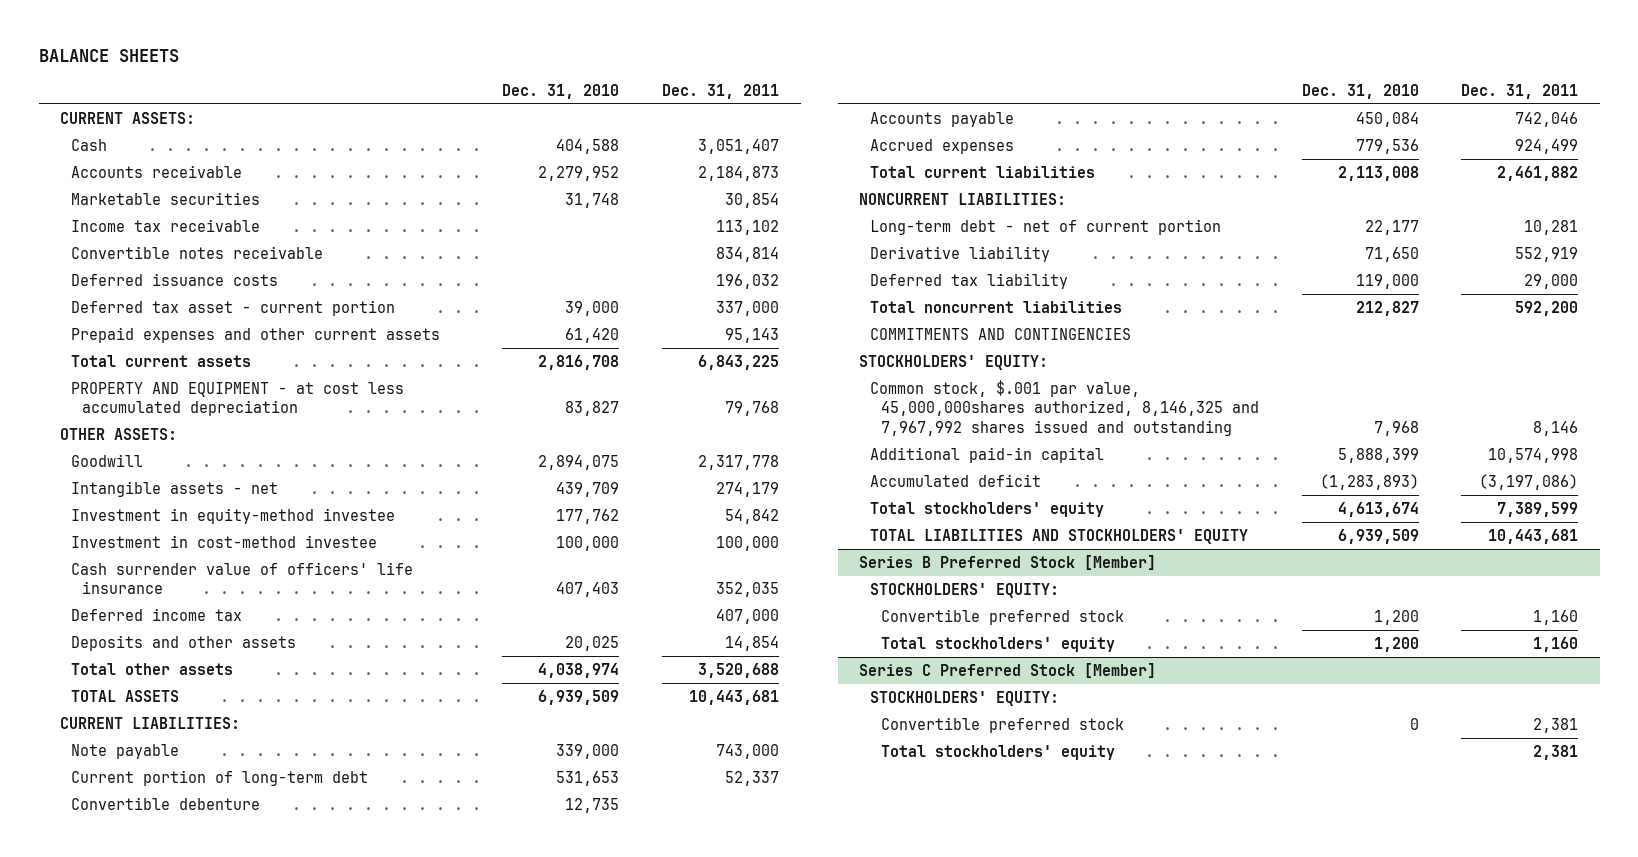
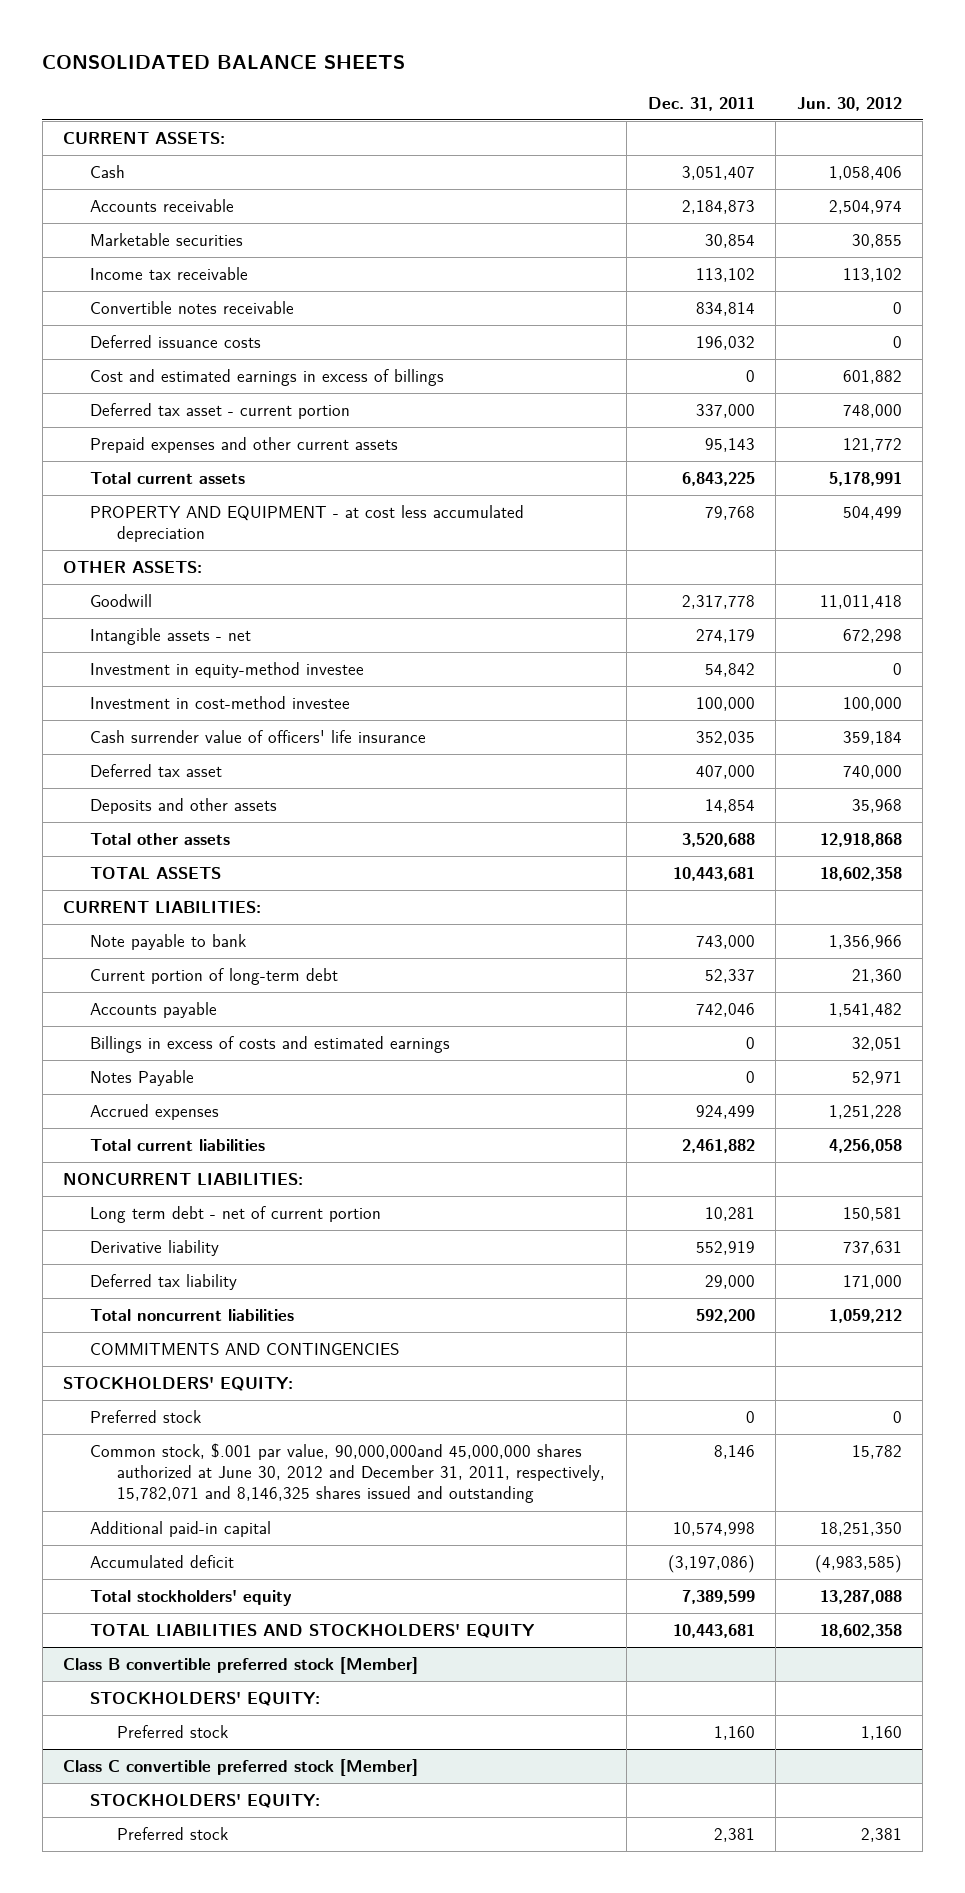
- BALANCE SHEETS
+ CONSOLIDATED BALANCE SHEETS
- | Dec. 31, 2010 | Dec. 31, 2011
+ | Dec. 31, 2011 | Jun. 30, 2012
+ Cost and estimated earnings in excess of billings | 0 | 601,882
- Deferred income tax | | 407,000
+ Deferred tax asset | 407,000 | 740,000
- Note payable | 339,000 | 743,000
+ Note payable to bank | 743,000 | 1,356,966
- Convertible debenture | 12,735 |
+ Billings in excess of costs and estimated earnings | 0 | 32,051
+ Notes Payable | 0 | 52,971
- Long-term debt - net of current portion | 22,177 | 10,281
+ Long term debt - net of current portion | 10,281 | 150,581
- Common stock, $.001 par value, 45,000,000shares authorized, 8,146,325 and 7,967,992 shares issued and outstanding | 7,968 | 8,146
+ Preferred stock | 0 | 0
+ Common stock, $.001 par value, 90,000,000and 45,000,000 shares authorized at June 30, 2012 and December 31, 2011, respectively, 15,782,071 and 8,146,325 shares issued and outstanding | 8,146 | 15,782
- Series B Preferred Stock [Member]
+ Class B convertible preferred stock [Member]
- Convertible preferred stock | 1,200 | 1,160
- Total stockholders' equity | 1,200 | 1,160
- Series C Preferred Stock [Member]
+ Preferred stock | 1,160 | 1,160
+ Class C convertible preferred stock [Member]
- Convertible preferred stock | 0 | 2,381
- Total stockholders' equity | | 2,381
+ Preferred stock | 2,381 | 2,381

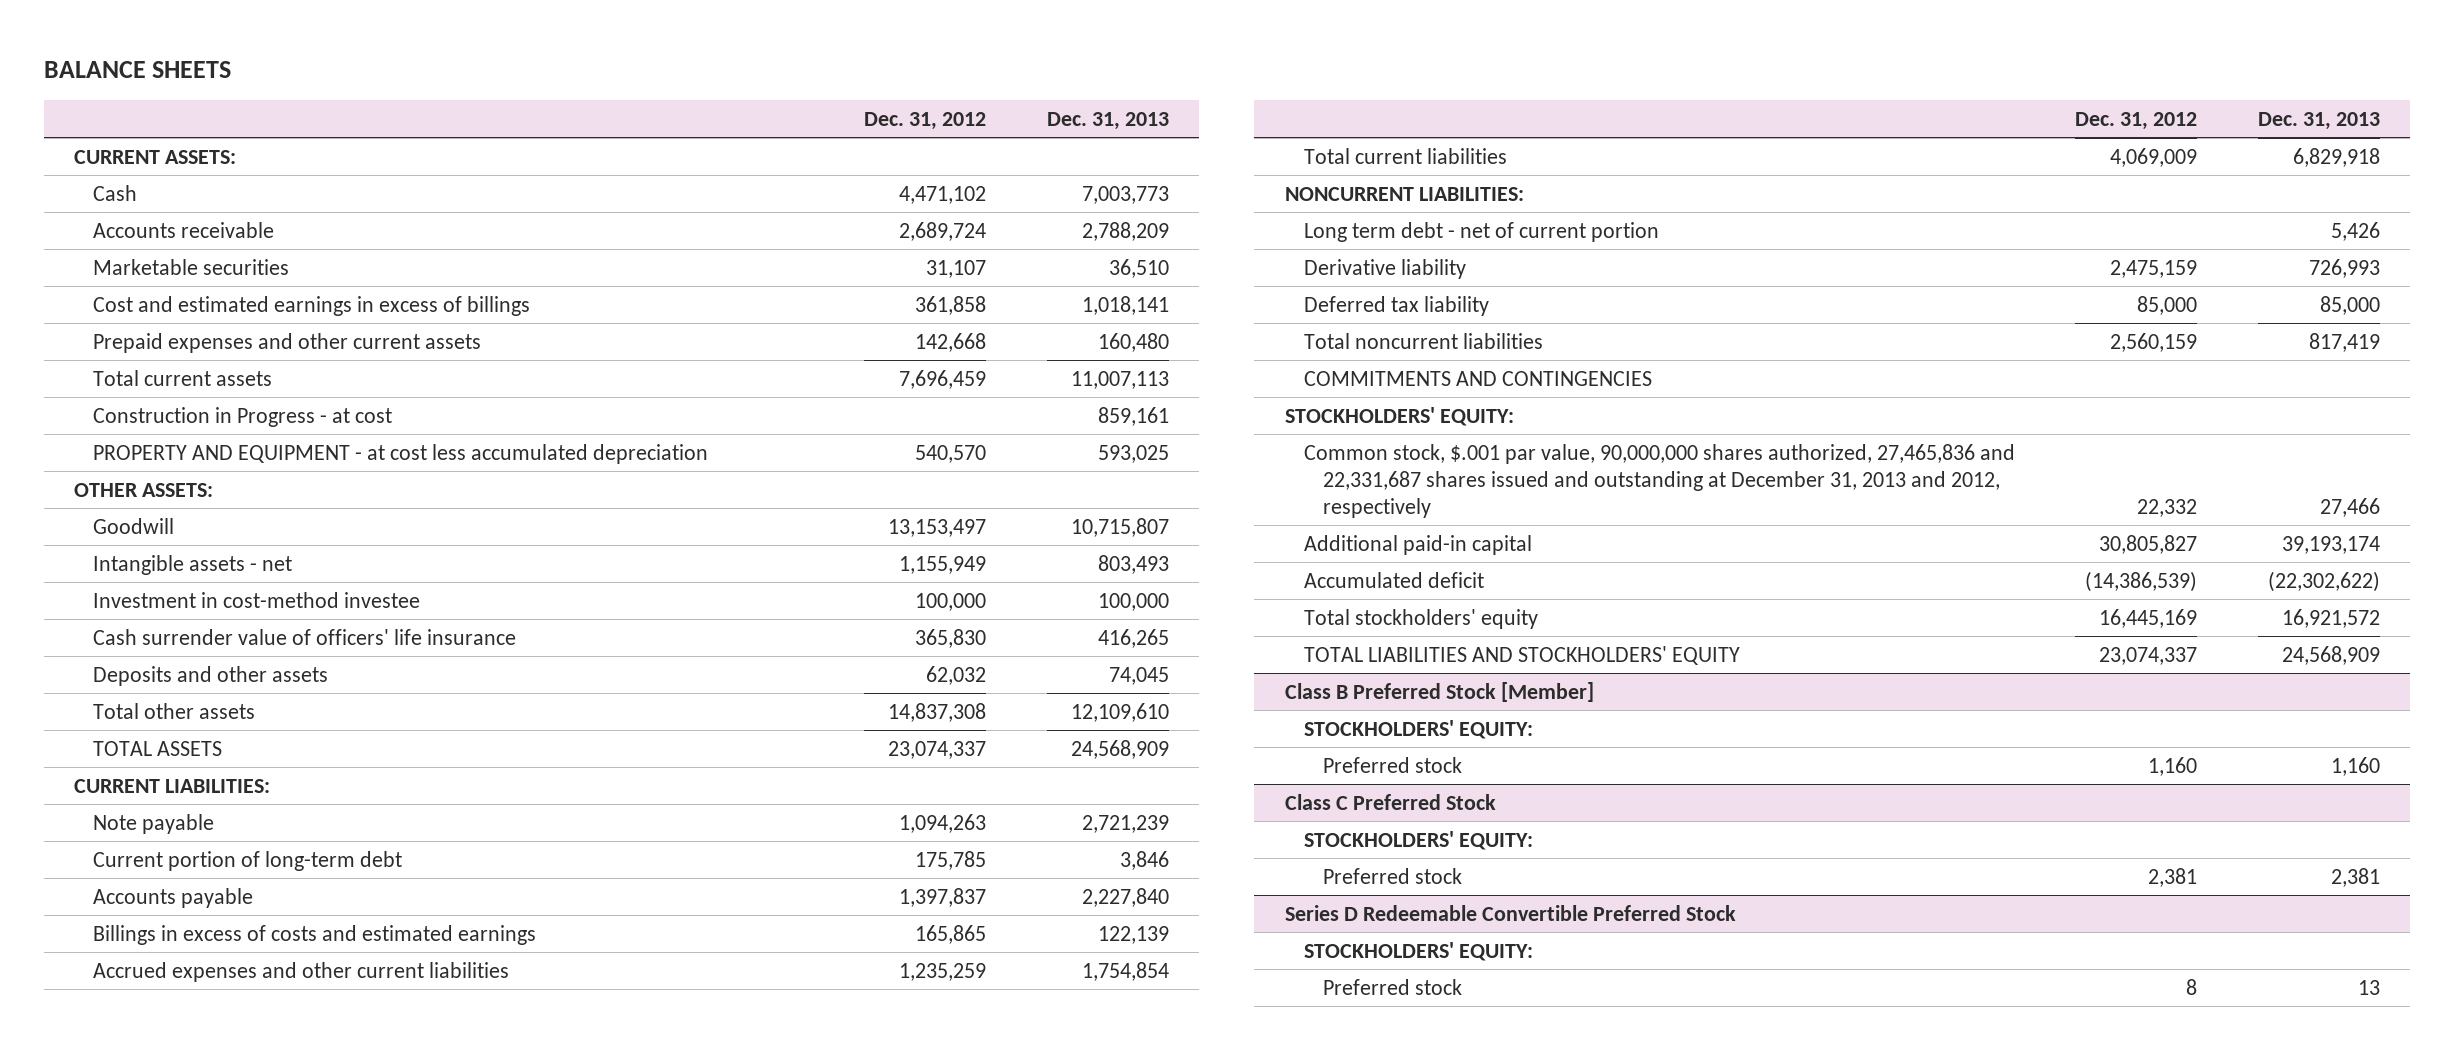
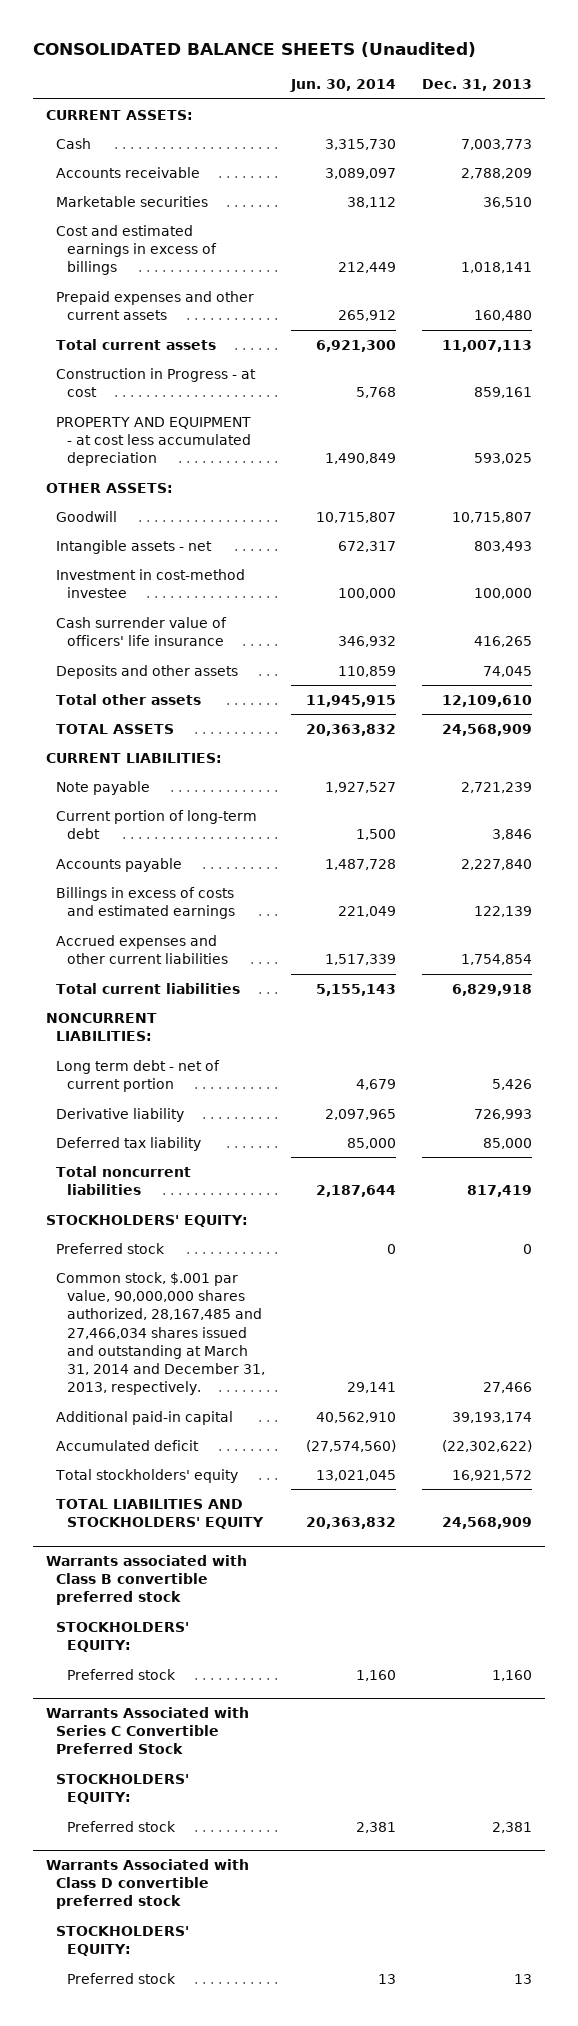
- BALANCE SHEETS
+ CONSOLIDATED BALANCE SHEETS (Unaudited)
- | Dec. 31, 2012 | Dec. 31, 2013
+ | Jun. 30, 2014 | Dec. 31, 2013
- COMMITMENTS AND CONTINGENCIES
- Common stock, $.001 par value, 90,000,000 shares authorized, 27,465,836 and 22,331,687 shares issued and outstanding at December 31, 2013 and 2012, respectively | 22,332 | 27,466
+ Preferred stock | 0 | 0
+ Common stock, $.001 par value, 90,000,000 shares authorized, 28,167,485 and 27,466,034 shares issued and outstanding at March 31, 2014 and December 31, 2013, respectively. | 29,141 | 27,466
- Class B Preferred Stock [Member]
+ Warrants associated with Class B convertible preferred stock
- Class C Preferred Stock
+ Warrants Associated with Series C Convertible Preferred Stock
- Series D Redeemable Convertible Preferred Stock
+ Warrants Associated with Class D convertible preferred stock

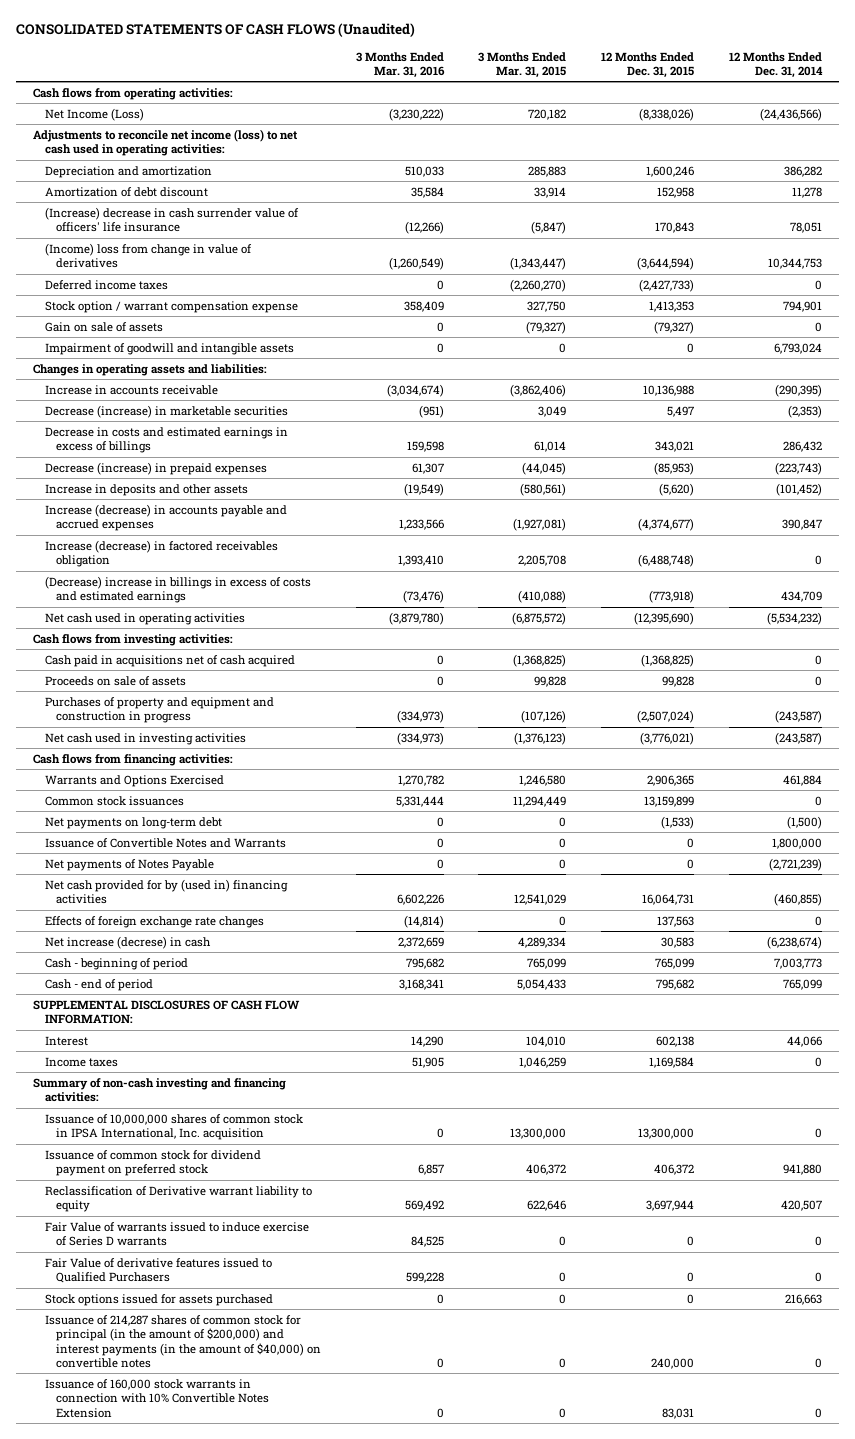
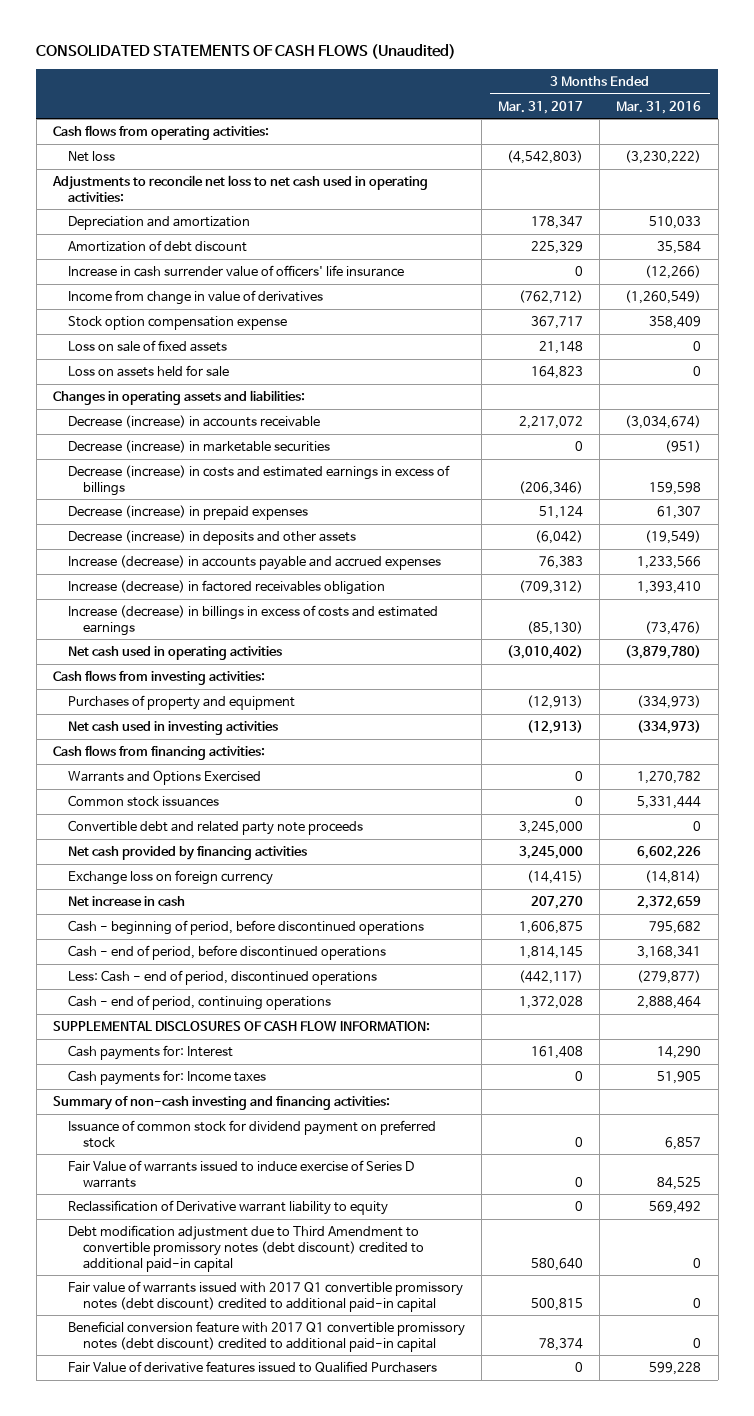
- | 3 Months Ended Mar. 31, 2016 | 3 Months Ended Mar. 31, 2015 | 12 Months Ended Dec. 31, 2015 | 12 Months Ended Dec. 31, 2014
+ | 3 Months Ended Mar. 31, 2017 | 3 Months Ended Mar. 31, 2016
- Net Income (Loss) | (3,230,222) | 720,182 | (8,338,026) | (24,436,566)
- Adjustments to reconcile net income (loss) to net cash used in operating activities:
+ Net loss | (4,542,803) | (3,230,222)
+ Adjustments to reconcile net loss to net cash used in operating activities:
- (Increase) decrease in cash surrender value of officers' life insurance | (12,266) | (5,847) | 170,843 | 78,051
- (Income) loss from change in value of derivatives | (1,260,549) | (1,343,447) | (3,644,594) | 10,344,753
- Deferred income taxes | 0 | (2,260,270) | (2,427,733) | 0
- Stock option / warrant compensation expense | 358,409 | 327,750 | 1,413,353 | 794,901
- Gain on sale of assets | 0 | (79,327) | (79,327) | 0
- Impairment of goodwill and intangible assets | 0 | 0 | 0 | 6,793,024
+ Increase in cash surrender value of officers' life insurance | 0 | (12,266)
+ Income from change in value of derivatives | (762,712) | (1,260,549)
+ Stock option compensation expense | 367,717 | 358,409
+ Loss on sale of fixed assets | 21,148 | 0
+ Loss on assets held for sale | 164,823 | 0
- Increase in accounts receivable | (3,034,674) | (3,862,406) | 10,136,988 | (290,395)
+ Decrease (increase) in accounts receivable | 2,217,072 | (3,034,674)
- Decrease in costs and estimated earnings in excess of billings | 159,598 | 61,014 | 343,021 | 286,432
+ Decrease (increase) in costs and estimated earnings in excess of billings | (206,346) | 159,598
- Increase in deposits and other assets | (19,549) | (580,561) | (5,620) | (101,452)
+ Decrease (increase) in deposits and other assets | (6,042) | (19,549)
- (Decrease) increase in billings in excess of costs and estimated earnings | (73,476) | (410,088) | (773,918) | 434,709
+ Increase (decrease) in billings in excess of costs and estimated earnings | (85,130) | (73,476)
- Cash paid in acquisitions net of cash acquired | 0 | (1,368,825) | (1,368,825) | 0
- Proceeds on sale of assets | 0 | 99,828 | 99,828 | 0
- Purchases of property and equipment and construction in progress | (334,973) | (107,126) | (2,507,024) | (243,587)
+ Purchases of property and equipment | (12,913) | (334,973)
- Net payments on long-term debt | 0 | 0 | (1,533) | (1,500)
- Issuance of Convertible Notes and Warrants | 0 | 0 | 0 | 1,800,000
- Net payments of Notes Payable | 0 | 0 | 0 | (2,721,239)
- Net cash provided for by (used in) financing activities | 6,602,226 | 12,541,029 | 16,064,731 | (460,855)
- Effects of foreign exchange rate changes | (14,814) | 0 | 137,563 | 0
- Net increase (decrese) in cash | 2,372,659 | 4,289,334 | 30,583 | (6,238,674)
- Cash - beginning of period | 795,682 | 765,099 | 765,099 | 7,003,773
- Cash - end of period | 3,168,341 | 5,054,433 | 795,682 | 765,099
+ Convertible debt and related party note proceeds | 3,245,000 | 0
+ Net cash provided by financing activities | 3,245,000 | 6,602,226
+ Exchange loss on foreign currency | (14,415) | (14,814)
+ Net increase in cash | 207,270 | 2,372,659
+ Cash - beginning of period, before discontinued operations | 1,606,875 | 795,682
+ Cash - end of period, before discontinued operations | 1,814,145 | 3,168,341
+ Less: Cash - end of period, discontinued operations | (442,117) | (279,877)
+ Cash - end of period, continuing operations | 1,372,028 | 2,888,464
- Interest | 14,290 | 104,010 | 602,138 | 44,066
- Income taxes | 51,905 | 1,046,259 | 1,169,584 | 0
+ Cash payments for: Interest | 161,408 | 14,290
+ Cash payments for: Income taxes | 0 | 51,905
- Issuance of 10,000,000 shares of common stock in IPSA International, Inc. acquisition | 0 | 13,300,000 | 13,300,000 | 0
moved down: Reclassification of Derivative warrant liability to equity | 0 | 569,492
+ Debt modification adjustment due to Third Amendment to convertible promissory notes (debt discount) credited to additional paid-in capital | 580,640 | 0
+ Fair value of warrants issued with 2017 Q1 convertible promissory notes (debt discount) credited to additional paid-in capital | 500,815 | 0
+ Beneficial conversion feature with 2017 Q1 convertible promissory notes (debt discount) credited to additional paid-in capital | 78,374 | 0
- Stock options issued for assets purchased | 0 | 0 | 0 | 216,663
- Issuance of 214,287 shares of common stock for principal (in the amount of $200,000) and interest payments (in the amount of $40,000) on convertible notes | 0 | 0 | 240,000 | 0
- Issuance of 160,000 stock warrants in connection with 10% Convertible Notes Extension | 0 | 0 | 83,031 | 0

